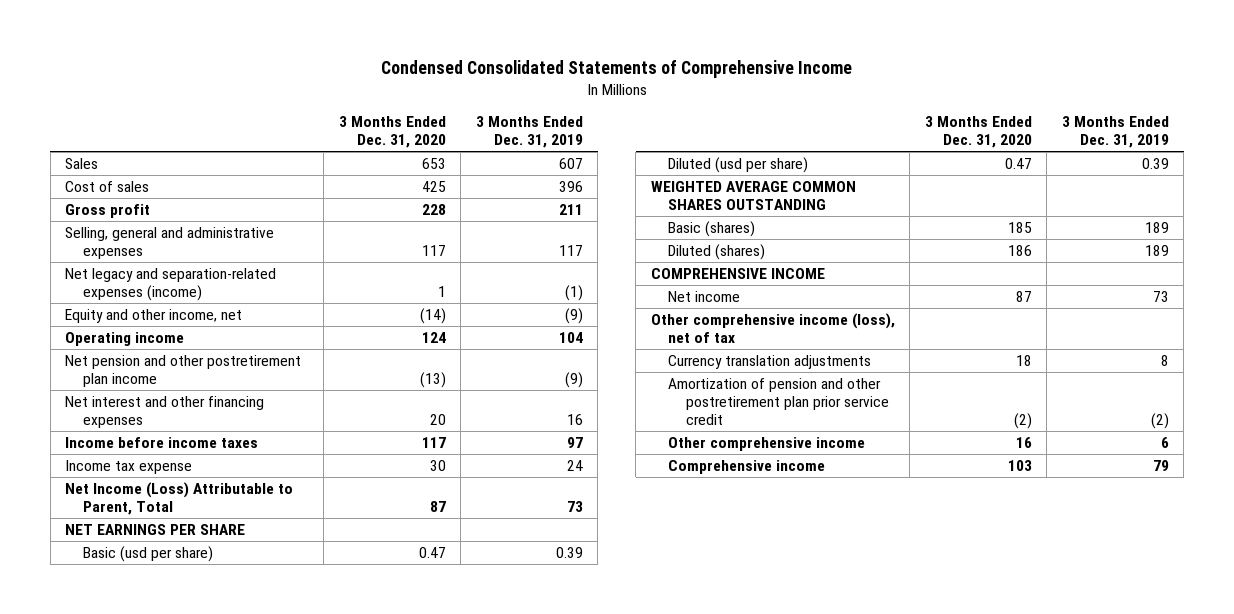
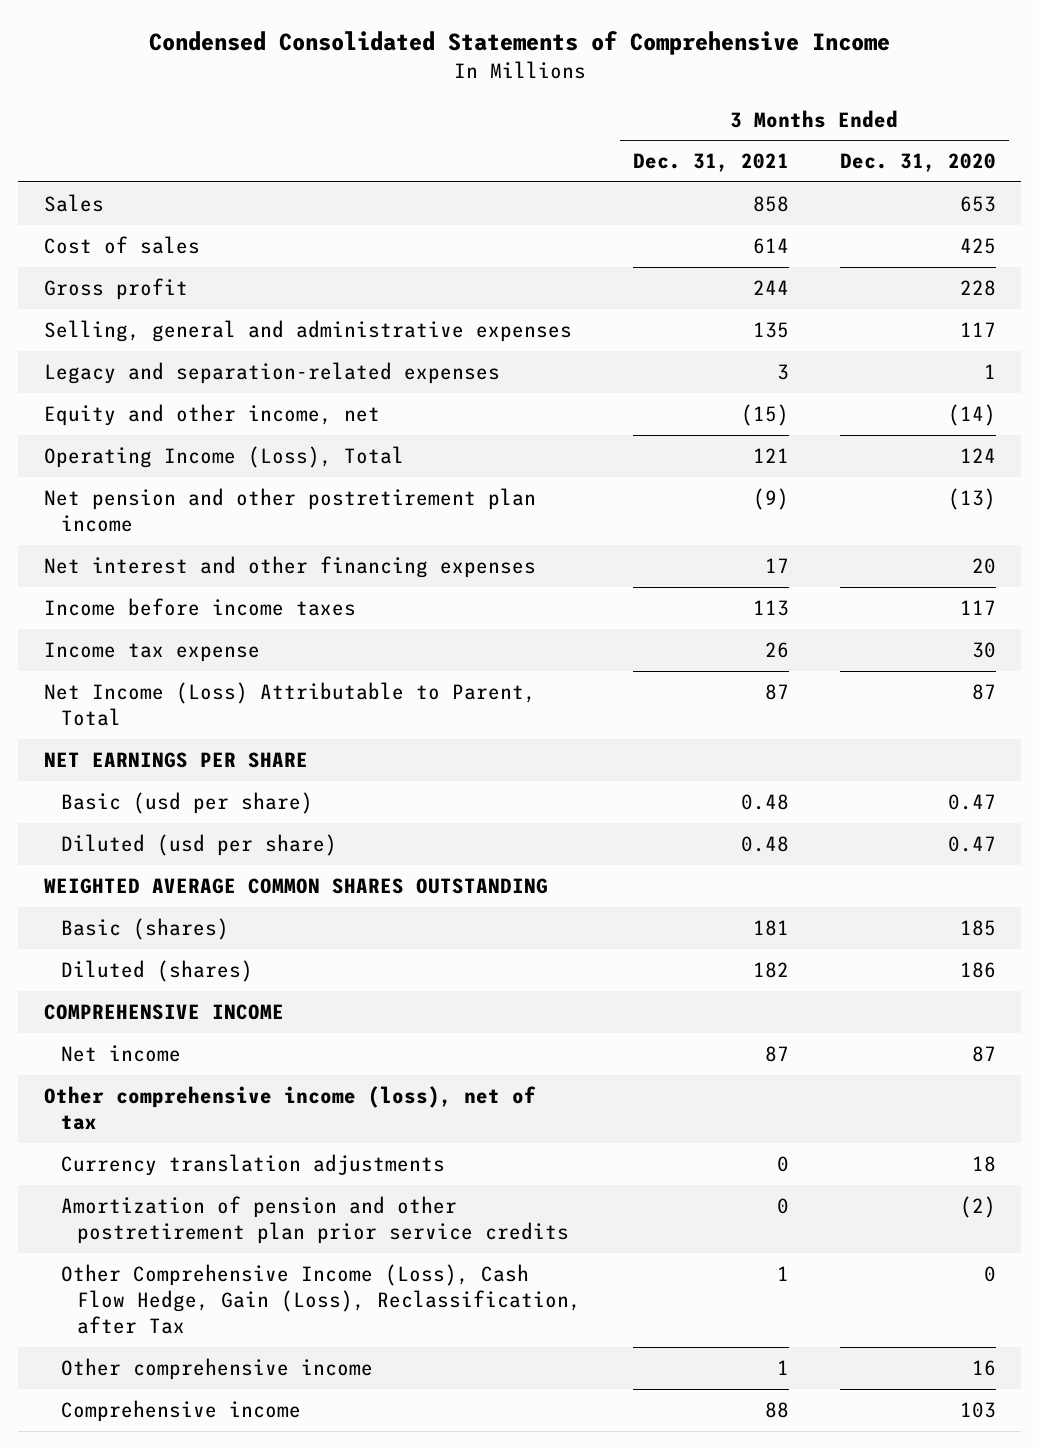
- | 3 Months Ended Dec. 31, 2020 | 3 Months Ended Dec. 31, 2019
+ | 3 Months Ended Dec. 31, 2021 | 3 Months Ended Dec. 31, 2020
- Net legacy and separation-related expenses (income) | 1 | (1)
+ Legacy and separation-related expenses | 3 | 1
- Operating income | 124 | 104
+ Operating Income (Loss), Total | 121 | 124
- Amortization of pension and other postretirement plan prior service credit | (2) | (2)
+ Amortization of pension and other postretirement plan prior service credits | 0 | (2)
+ Other Comprehensive Income (Loss), Cash Flow Hedge, Gain (Loss), Reclassification, after Tax | 1 | 0

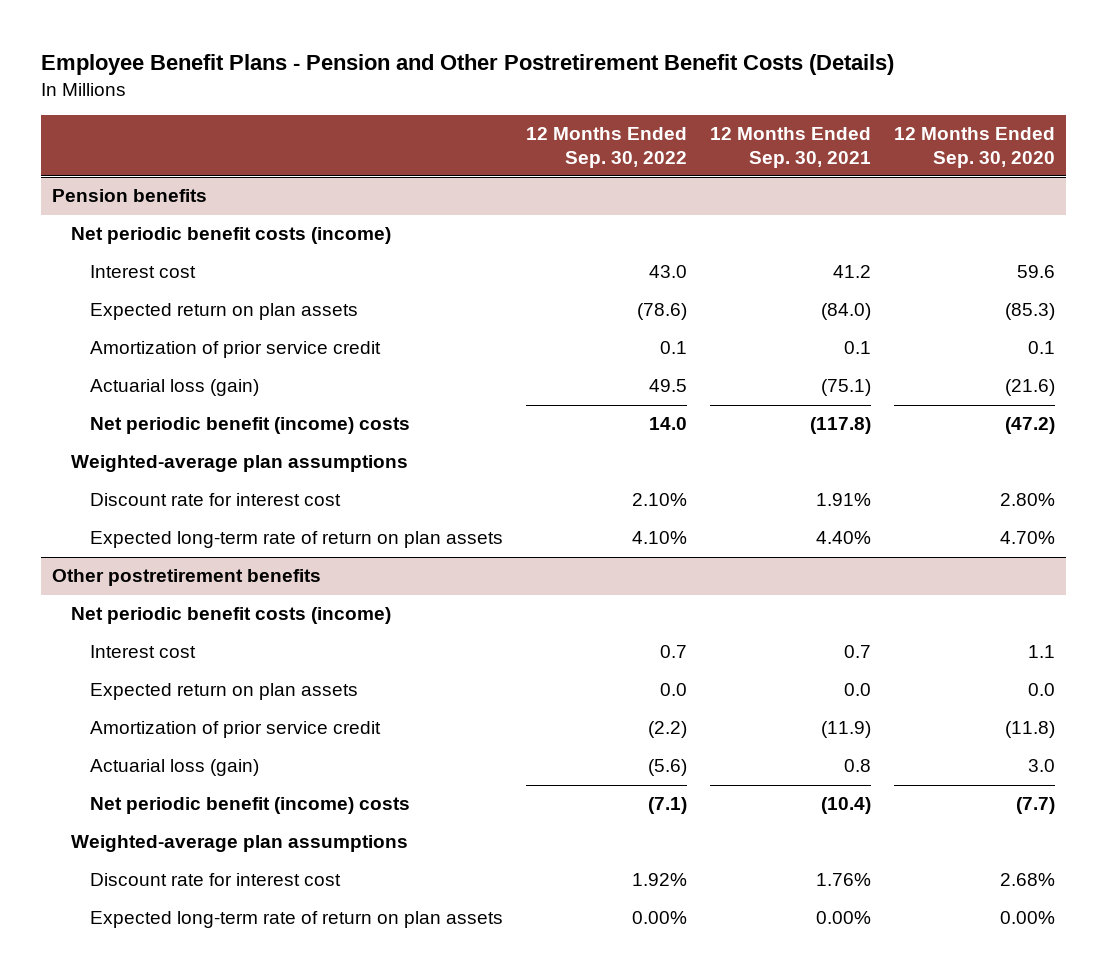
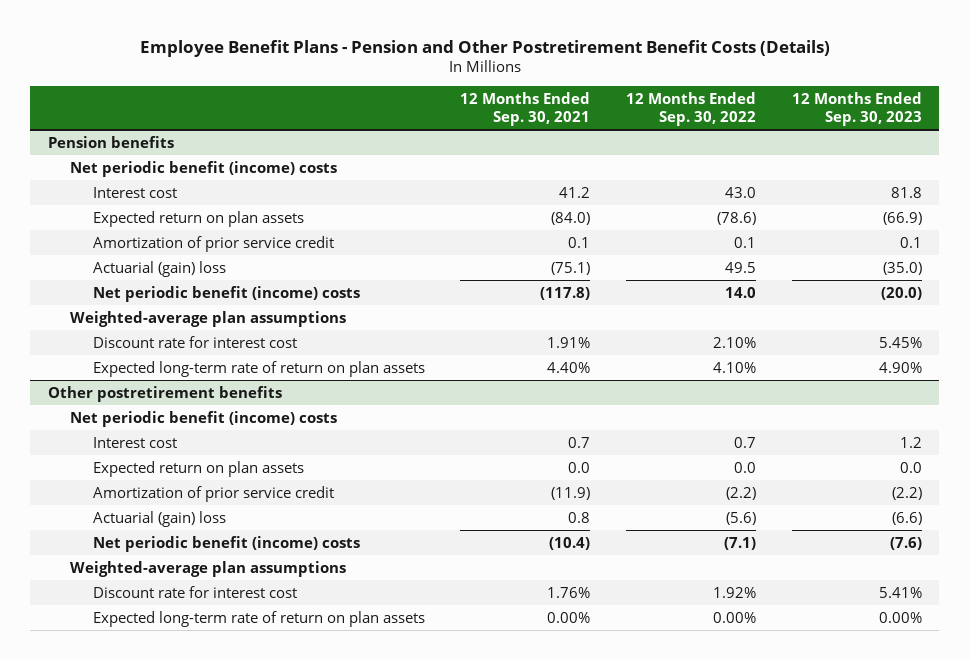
- | 12 Months Ended Sep. 30, 2022 | 12 Months Ended Sep. 30, 2021 | 12 Months Ended Sep. 30, 2020
+ | 12 Months Ended Sep. 30, 2021 | 12 Months Ended Sep. 30, 2022 | 12 Months Ended Sep. 30, 2023
@ Pension benefits
- Net periodic benefit costs (income)
+ Net periodic benefit (income) costs
- Actuarial loss (gain) | 49.5 | (75.1) | (21.6)
+ Actuarial (gain) loss | (75.1) | 49.5 | (35.0)
@ Other postretirement benefits
- Net periodic benefit costs (income)
+ Net periodic benefit (income) costs
- Actuarial loss (gain) | (5.6) | 0.8 | 3.0
+ Actuarial (gain) loss | 0.8 | (5.6) | (6.6)

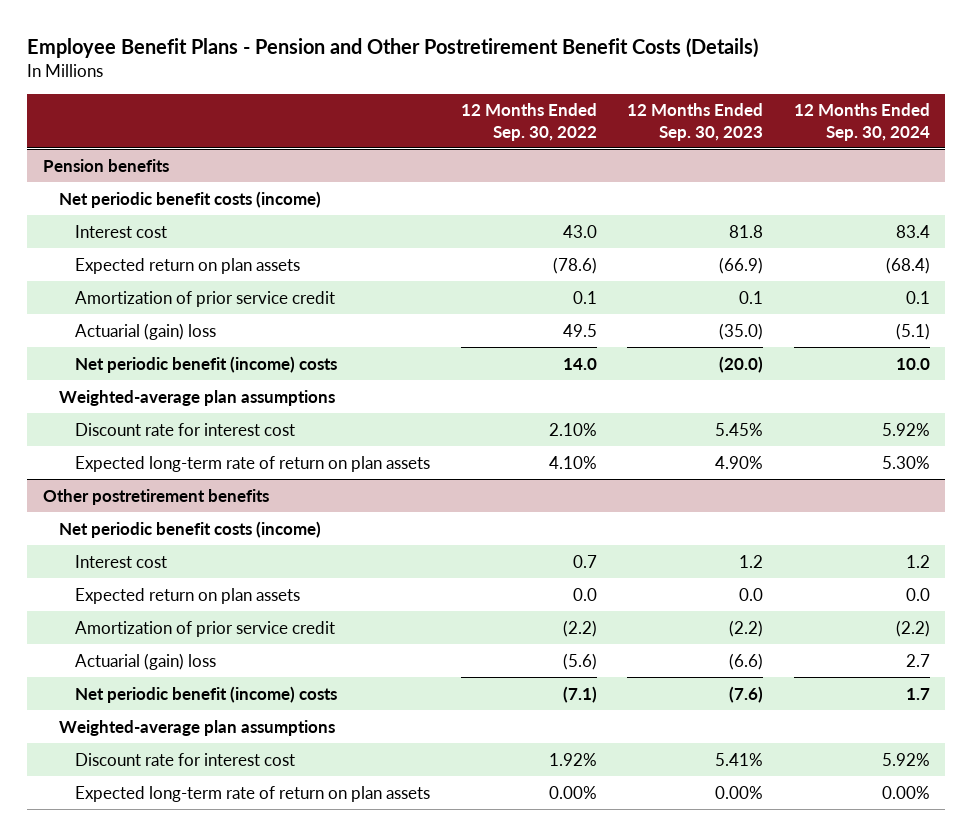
- | 12 Months Ended Sep. 30, 2021 | 12 Months Ended Sep. 30, 2022 | 12 Months Ended Sep. 30, 2023
+ | 12 Months Ended Sep. 30, 2022 | 12 Months Ended Sep. 30, 2023 | 12 Months Ended Sep. 30, 2024
@ Pension benefits
- Net periodic benefit (income) costs
+ Net periodic benefit costs (income)
@ Other postretirement benefits
- Net periodic benefit (income) costs
+ Net periodic benefit costs (income)

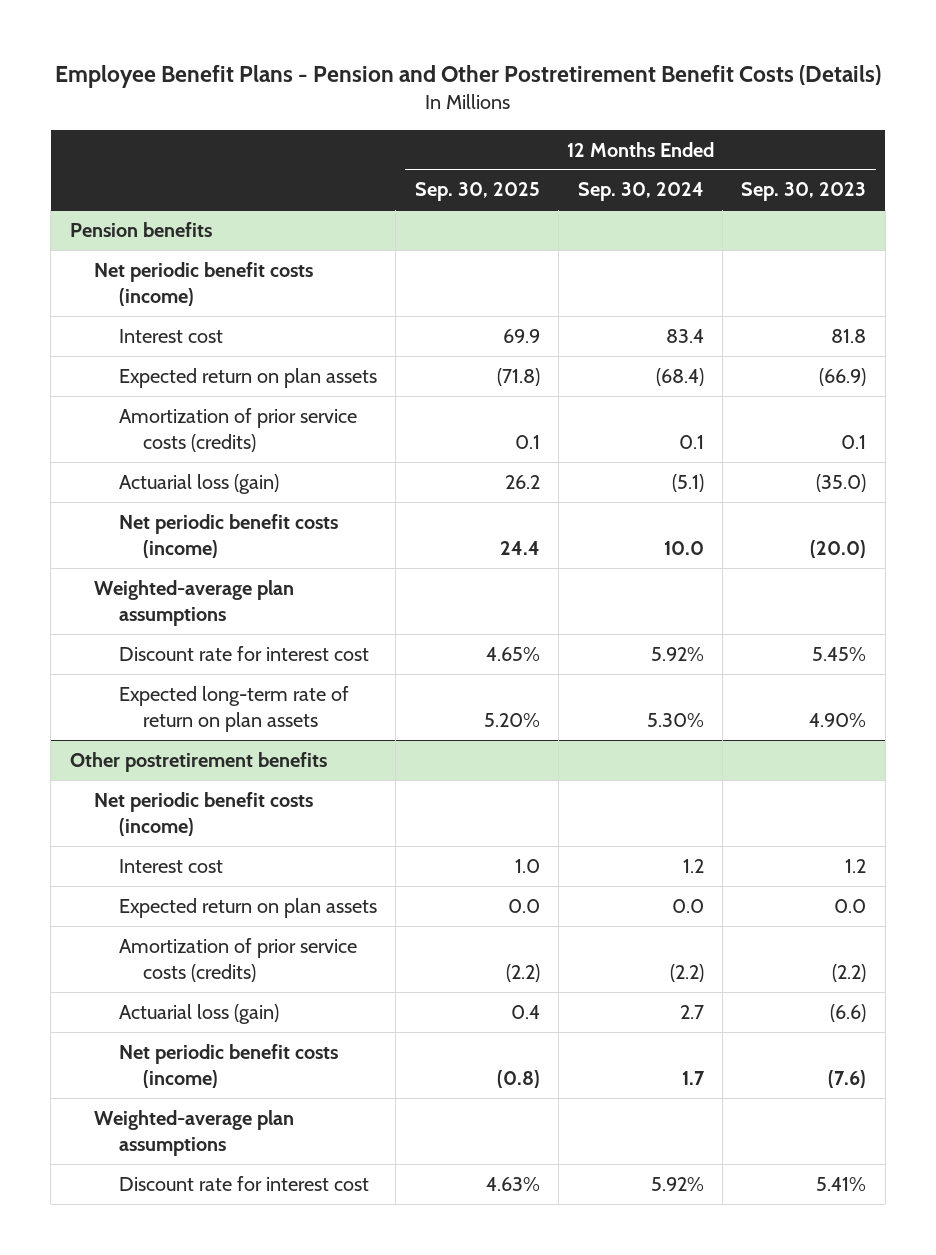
- | 12 Months Ended Sep. 30, 2022 | 12 Months Ended Sep. 30, 2023 | 12 Months Ended Sep. 30, 2024
+ | 12 Months Ended Sep. 30, 2025 | 12 Months Ended Sep. 30, 2024 | 12 Months Ended Sep. 30, 2023
@ Pension benefits
- Amortization of prior service credit | 0.1 | 0.1 | 0.1
- Actuarial (gain) loss | 49.5 | (35.0) | (5.1)
- Net periodic benefit (income) costs | 14.0 | (20.0) | 10.0
+ Amortization of prior service costs (credits) | 0.1 | 0.1 | 0.1
+ Actuarial loss (gain) | 26.2 | (5.1) | (35.0)
+ Net periodic benefit costs (income) | 24.4 | 10.0 | (20.0)
@ Other postretirement benefits
- Amortization of prior service credit | (2.2) | (2.2) | (2.2)
- Actuarial (gain) loss | (5.6) | (6.6) | 2.7
- Net periodic benefit (income) costs | (7.1) | (7.6) | 1.7
+ Amortization of prior service costs (credits) | (2.2) | (2.2) | (2.2)
+ Actuarial loss (gain) | 0.4 | 2.7 | (6.6)
+ Net periodic benefit costs (income) | (0.8) | 1.7 | (7.6)
- Expected long-term rate of return on plan assets | 0.00% | 0.00% | 0.00%

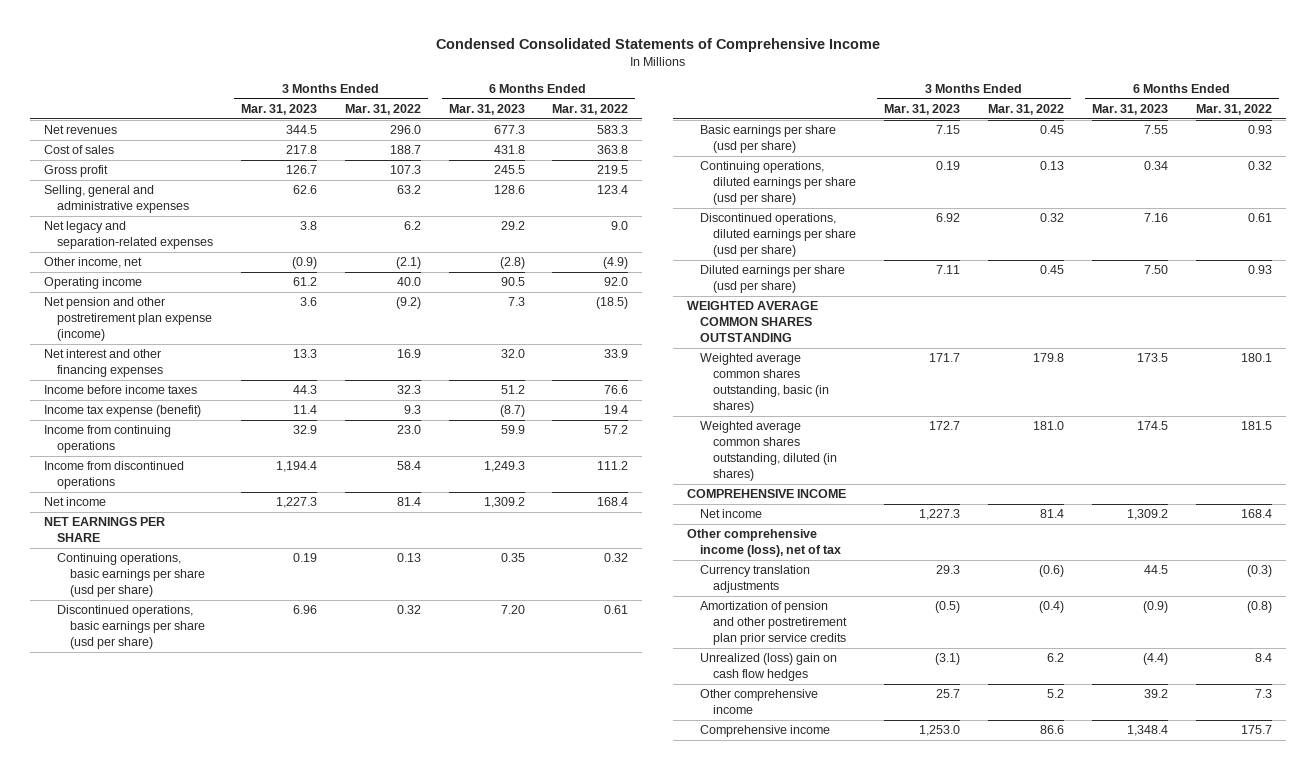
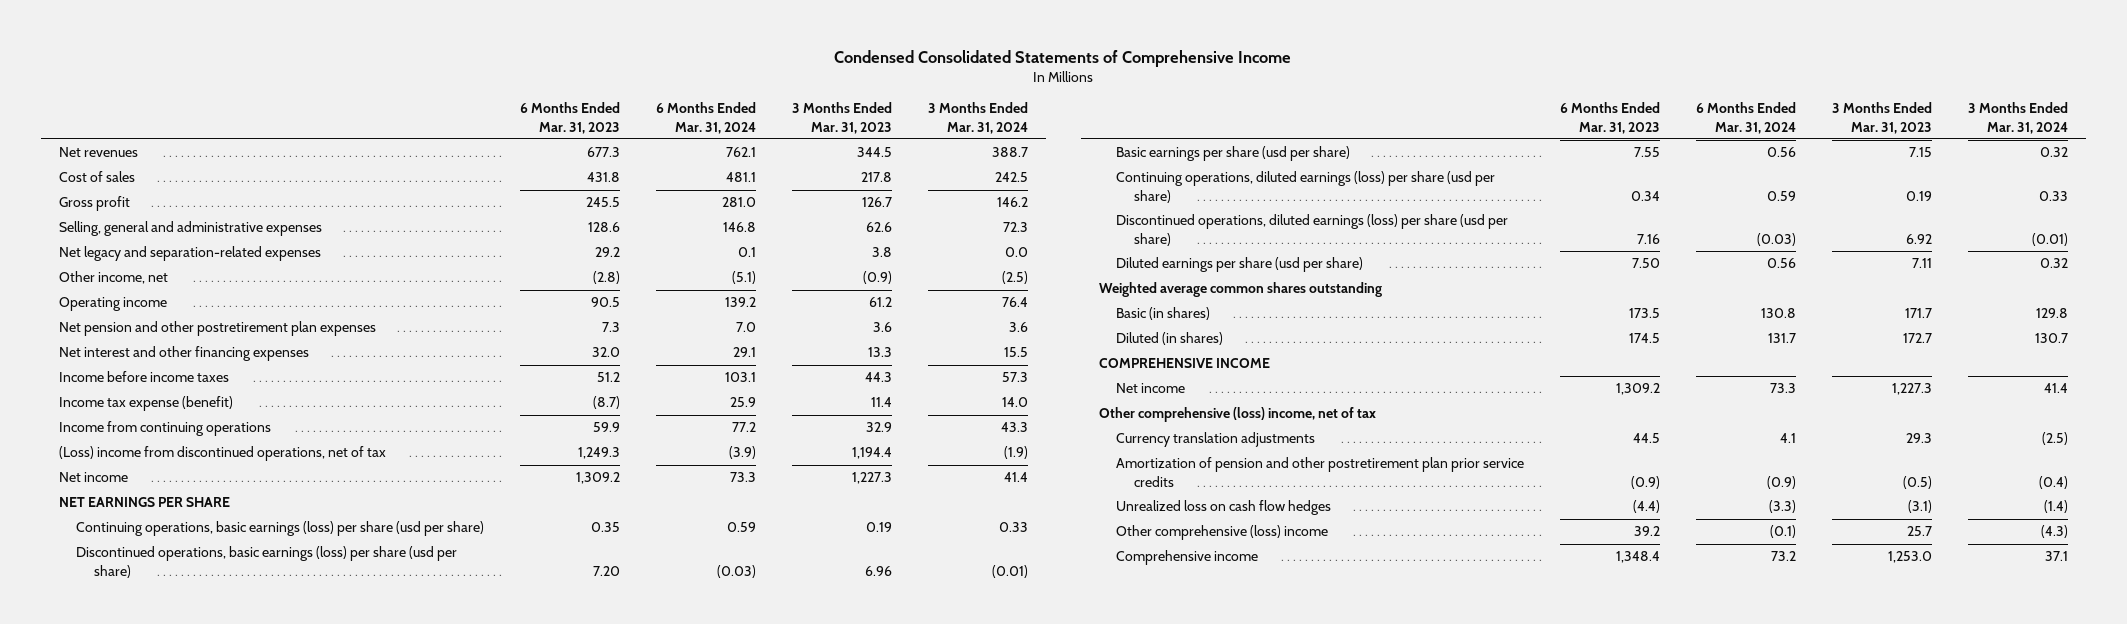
- | 3 Months Ended Mar. 31, 2023 | 3 Months Ended Mar. 31, 2022 | 6 Months Ended Mar. 31, 2023 | 6 Months Ended Mar. 31, 2022
+ | 6 Months Ended Mar. 31, 2023 | 6 Months Ended Mar. 31, 2024 | 3 Months Ended Mar. 31, 2023 | 3 Months Ended Mar. 31, 2024
- Net pension and other postretirement plan expense (income) | 3.6 | (9.2) | 7.3 | (18.5)
+ Net pension and other postretirement plan expenses | 7.3 | 7.0 | 3.6 | 3.6
- Income from discontinued operations | 1,194.4 | 58.4 | 1,249.3 | 111.2
+ (Loss) income from discontinued operations, net of tax | 1,249.3 | (3.9) | 1,194.4 | (1.9)
- Continuing operations, basic earnings per share (usd per share) | 0.19 | 0.13 | 0.35 | 0.32
- Discontinued operations, basic earnings per share (usd per share) | 6.96 | 0.32 | 7.20 | 0.61
+ Continuing operations, basic earnings (loss) per share (usd per share) | 0.35 | 0.59 | 0.19 | 0.33
+ Discontinued operations, basic earnings (loss) per share (usd per share) | 7.20 | (0.03) | 6.96 | (0.01)
- Continuing operations, diluted earnings per share (usd per share) | 0.19 | 0.13 | 0.34 | 0.32
- Discontinued operations, diluted earnings per share (usd per share) | 6.92 | 0.32 | 7.16 | 0.61
+ Continuing operations, diluted earnings (loss) per share (usd per share) | 0.34 | 0.59 | 0.19 | 0.33
+ Discontinued operations, diluted earnings (loss) per share (usd per share) | 7.16 | (0.03) | 6.92 | (0.01)
- WEIGHTED AVERAGE COMMON SHARES OUTSTANDING
- Weighted average common shares outstanding, basic (in shares) | 171.7 | 179.8 | 173.5 | 180.1
- Weighted average common shares outstanding, diluted (in shares) | 172.7 | 181.0 | 174.5 | 181.5
+ Weighted average common shares outstanding
+ Basic (in shares) | 173.5 | 130.8 | 171.7 | 129.8
+ Diluted (in shares) | 174.5 | 131.7 | 172.7 | 130.7
- Other comprehensive income (loss), net of tax
+ Other comprehensive (loss) income, net of tax
- Unrealized (loss) gain on cash flow hedges | (3.1) | 6.2 | (4.4) | 8.4
- Other comprehensive income | 25.7 | 5.2 | 39.2 | 7.3
+ Unrealized loss on cash flow hedges | (4.4) | (3.3) | (3.1) | (1.4)
+ Other comprehensive (loss) income | 39.2 | (0.1) | 25.7 | (4.3)

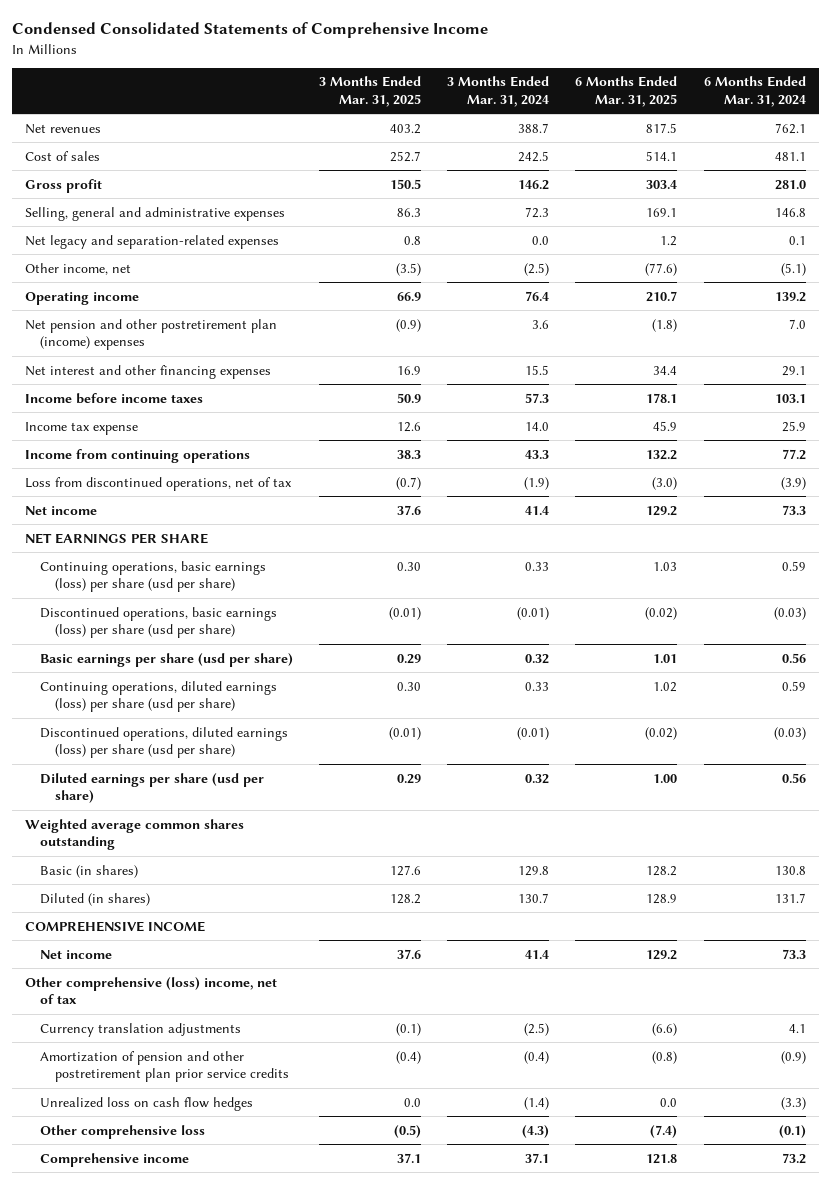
- | 6 Months Ended Mar. 31, 2023 | 6 Months Ended Mar. 31, 2024 | 3 Months Ended Mar. 31, 2023 | 3 Months Ended Mar. 31, 2024
+ | 3 Months Ended Mar. 31, 2025 | 3 Months Ended Mar. 31, 2024 | 6 Months Ended Mar. 31, 2025 | 6 Months Ended Mar. 31, 2024
- Net pension and other postretirement plan expenses | 7.3 | 7.0 | 3.6 | 3.6
+ Net pension and other postretirement plan (income) expenses | (0.9) | 3.6 | (1.8) | 7.0
- Income tax expense (benefit) | (8.7) | 25.9 | 11.4 | 14.0
+ Income tax expense | 12.6 | 14.0 | 45.9 | 25.9
- (Loss) income from discontinued operations, net of tax | 1,249.3 | (3.9) | 1,194.4 | (1.9)
+ Loss from discontinued operations, net of tax | (0.7) | (1.9) | (3.0) | (3.9)
- Other comprehensive (loss) income | 39.2 | (0.1) | 25.7 | (4.3)
+ Other comprehensive loss | (0.5) | (4.3) | (7.4) | (0.1)

